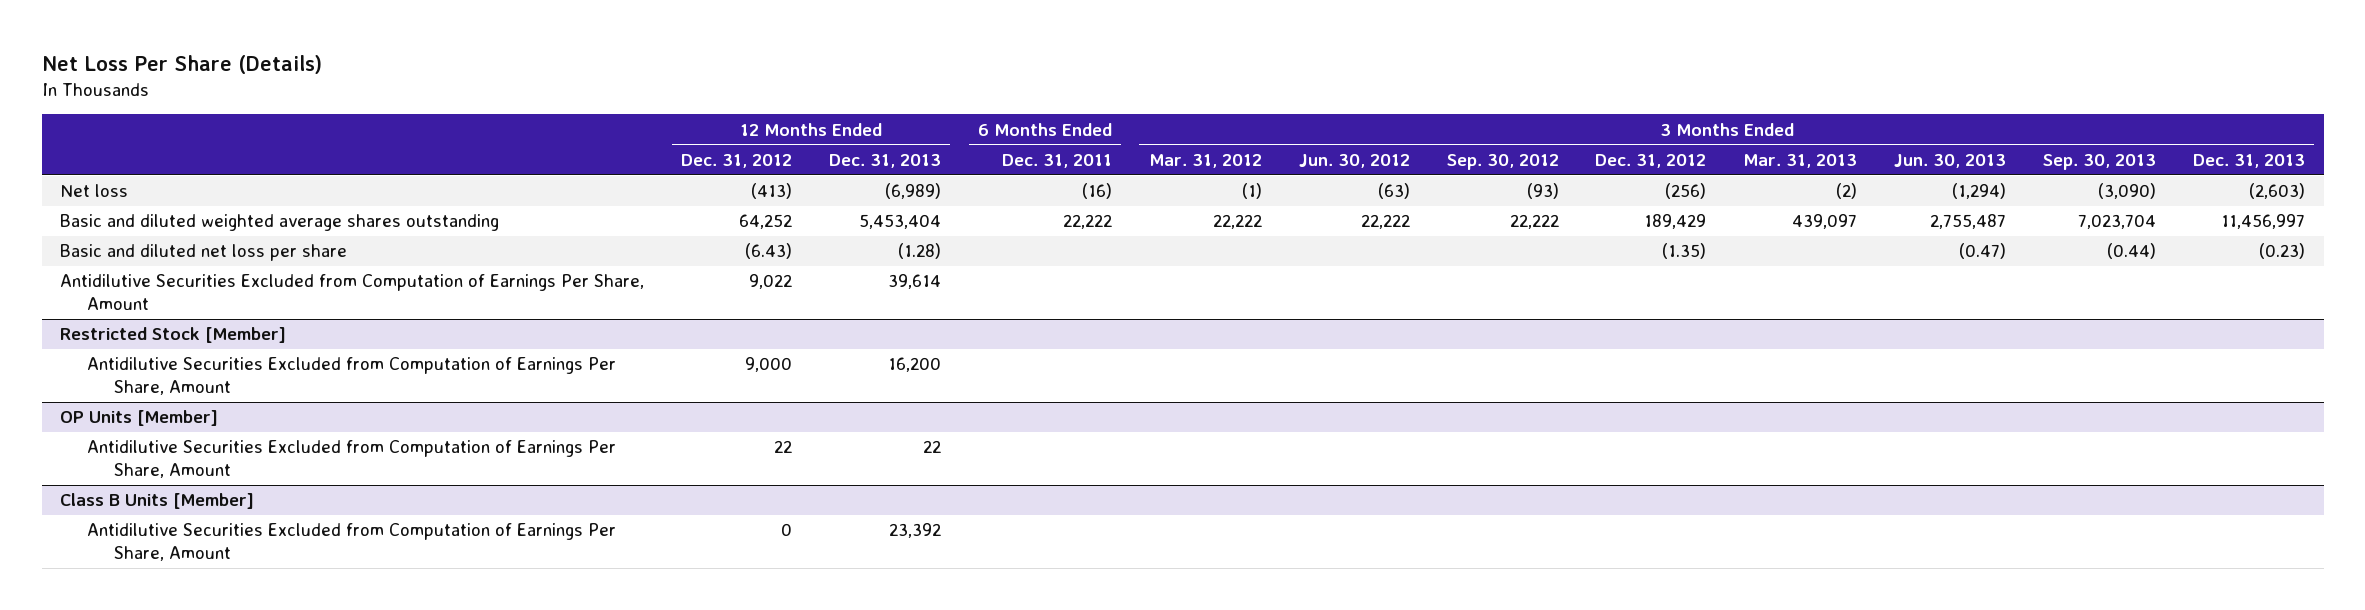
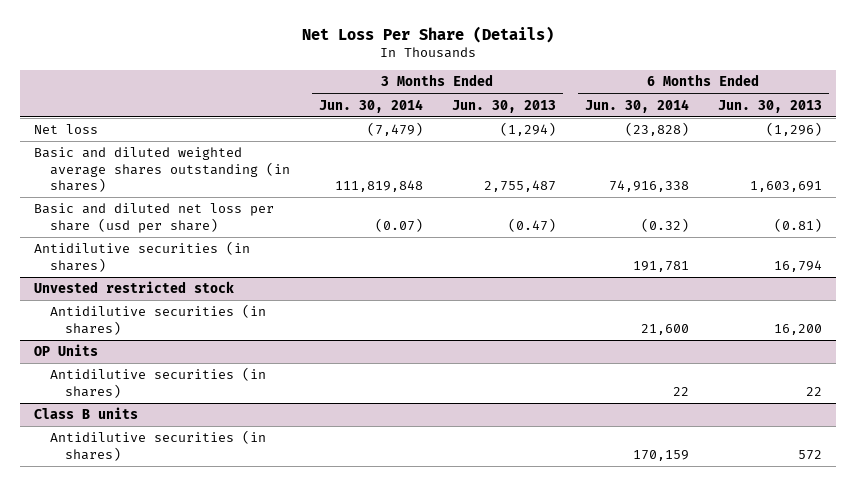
- | 12 Months Ended Dec. 31, 2012 | 12 Months Ended Dec. 31, 2013 | 6 Months Ended Dec. 31, 2011 | 3 Months Ended Mar. 31, 2012 | 3 Months Ended Jun. 30, 2012 | 3 Months Ended Sep. 30, 2012 | 3 Months Ended Dec. 31, 2012 | 3 Months Ended Mar. 31, 2013 | 3 Months Ended Jun. 30, 2013 | 3 Months Ended Sep. 30, 2013 | 3 Months Ended Dec. 31, 2013
+ | 3 Months Ended Jun. 30, 2014 | 3 Months Ended Jun. 30, 2013 | 6 Months Ended Jun. 30, 2014 | 6 Months Ended Jun. 30, 2013
- Basic and diluted weighted average shares outstanding | 64,252 | 5,453,404 | 22,222 | 22,222 | 22,222 | 22,222 | 189,429 | 439,097 | 2,755,487 | 7,023,704 | 11,456,997
- Basic and diluted net loss per share | (6.43) | (1.28) | | | | | (1.35) | | (0.47) | (0.44) | (0.23)
- Antidilutive Securities Excluded from Computation of Earnings Per Share, Amount | 9,022 | 39,614 | | | | | | | | |
- Restricted Stock [Member]
- Antidilutive Securities Excluded from Computation of Earnings Per Share, Amount | 9,000 | 16,200 | | | | | | | | |
- OP Units [Member]
- Antidilutive Securities Excluded from Computation of Earnings Per Share, Amount | 22 | 22 | | | | | | | | |
- Class B Units [Member]
- Antidilutive Securities Excluded from Computation of Earnings Per Share, Amount | 0 | 23,392 | | | | | | | | |
+ Basic and diluted weighted average shares outstanding (in shares) | 111,819,848 | 2,755,487 | 74,916,338 | 1,603,691
+ Basic and diluted net loss per share (usd per share) | (0.07) | (0.47) | (0.32) | (0.81)
+ Antidilutive securities (in shares) | | | 191,781 | 16,794
+ Unvested restricted stock
+ Antidilutive securities (in shares) | | | 21,600 | 16,200
+ OP Units
+ Antidilutive securities (in shares) | | | 22 | 22
+ Class B units
+ Antidilutive securities (in shares) | | | 170,159 | 572

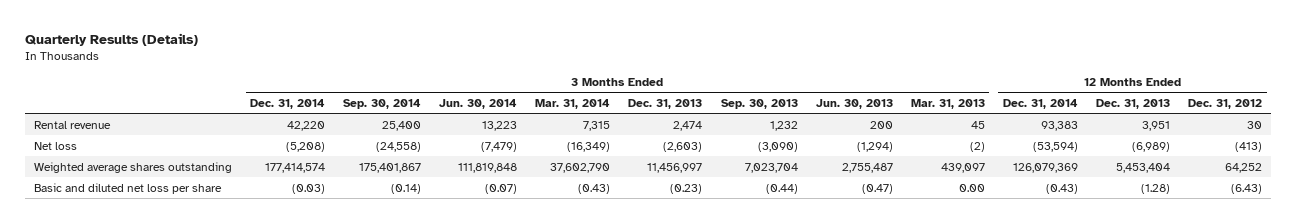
- Net Loss Per Share (Details)
+ Quarterly Results (Details)
- | 3 Months Ended Jun. 30, 2014 | 3 Months Ended Jun. 30, 2013 | 6 Months Ended Jun. 30, 2014 | 6 Months Ended Jun. 30, 2013
+ | 3 Months Ended Dec. 31, 2014 | 3 Months Ended Sep. 30, 2014 | 3 Months Ended Jun. 30, 2014 | 3 Months Ended Mar. 31, 2014 | 3 Months Ended Dec. 31, 2013 | 3 Months Ended Sep. 30, 2013 | 3 Months Ended Jun. 30, 2013 | 3 Months Ended Mar. 31, 2013 | 12 Months Ended Dec. 31, 2014 | 12 Months Ended Dec. 31, 2013 | 12 Months Ended Dec. 31, 2012
+ Rental revenue | 42,220 | 25,400 | 13,223 | 7,315 | 2,474 | 1,232 | 200 | 45 | 93,383 | 3,951 | 30
- Basic and diluted weighted average shares outstanding (in shares) | 111,819,848 | 2,755,487 | 74,916,338 | 1,603,691
- Basic and diluted net loss per share (usd per share) | (0.07) | (0.47) | (0.32) | (0.81)
- Antidilutive securities (in shares) | | | 191,781 | 16,794
- Unvested restricted stock
- Antidilutive securities (in shares) | | | 21,600 | 16,200
- OP Units
- Antidilutive securities (in shares) | | | 22 | 22
- Class B units
- Antidilutive securities (in shares) | | | 170,159 | 572
+ Weighted average shares outstanding | 177,414,574 | 175,401,867 | 111,819,848 | 37,602,790 | 11,456,997 | 7,023,704 | 2,755,487 | 439,097 | 126,079,369 | 5,453,404 | 64,252
+ Basic and diluted net loss per share | (0.03) | (0.14) | (0.07) | (0.43) | (0.23) | (0.44) | (0.47) | 0.00 | (0.43) | (1.28) | (6.43)

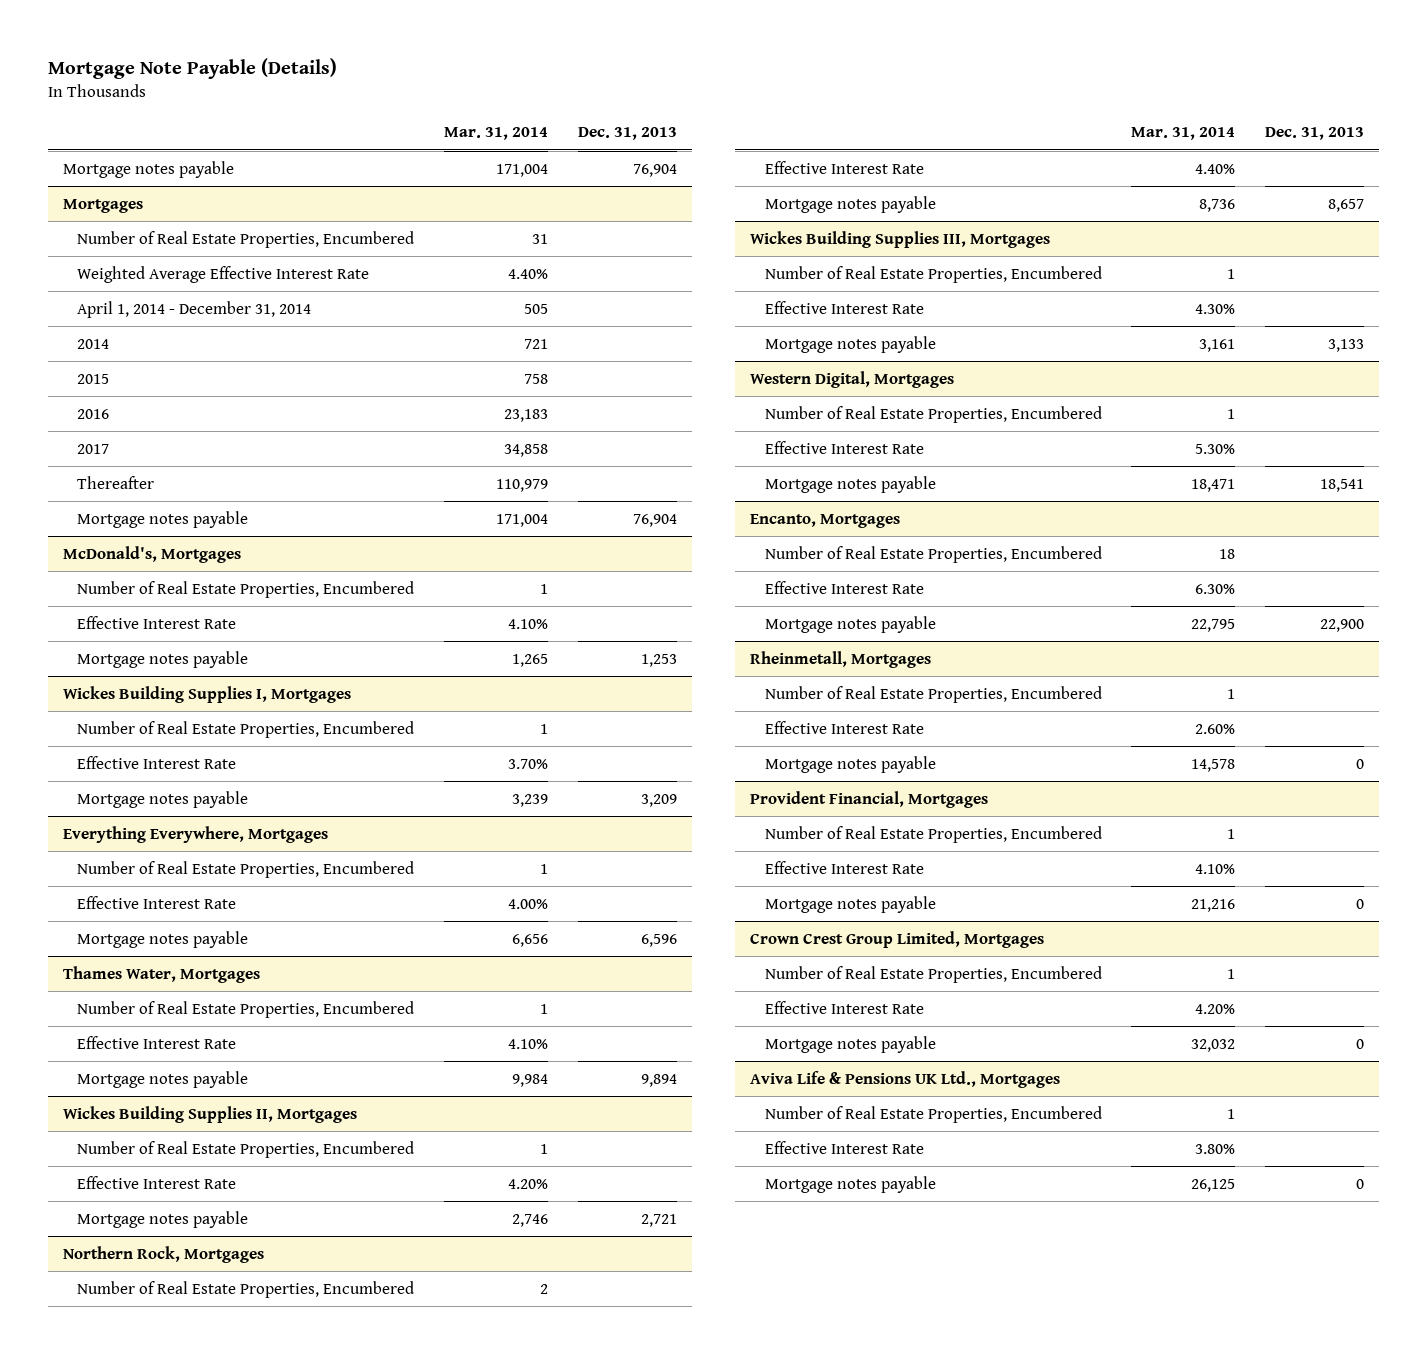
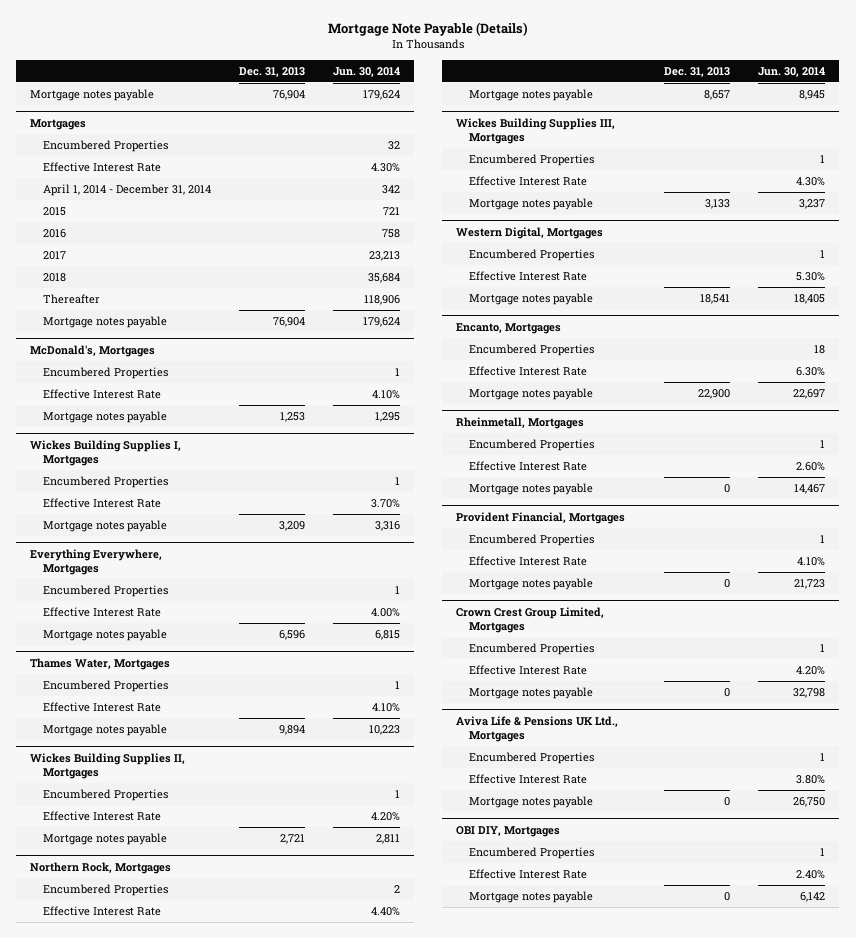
- | Mar. 31, 2014 | Dec. 31, 2013
+ | Dec. 31, 2013 | Jun. 30, 2014
@ Mortgages
- Number of Real Estate Properties, Encumbered | 31 |
- Weighted Average Effective Interest Rate | 4.40% |
+ Encumbered Properties | | 32
+ Effective Interest Rate | | 4.30%
- 2014 | 721 |
+ 2018 | | 35,684
@ McDonald's, Mortgages
- Number of Real Estate Properties, Encumbered | 1 |
+ Encumbered Properties | | 1
@ Wickes Building Supplies I, Mortgages
- Number of Real Estate Properties, Encumbered | 1 |
+ Encumbered Properties | | 1
@ Everything Everywhere, Mortgages
- Number of Real Estate Properties, Encumbered | 1 |
+ Encumbered Properties | | 1
@ Thames Water, Mortgages
- Number of Real Estate Properties, Encumbered | 1 |
+ Encumbered Properties | | 1
@ Wickes Building Supplies II, Mortgages
- Number of Real Estate Properties, Encumbered | 1 |
+ Encumbered Properties | | 1
@ Northern Rock, Mortgages
- Number of Real Estate Properties, Encumbered | 2 |
+ Encumbered Properties | | 2
@ Wickes Building Supplies III, Mortgages
- Number of Real Estate Properties, Encumbered | 1 |
+ Encumbered Properties | | 1
@ Western Digital, Mortgages
- Number of Real Estate Properties, Encumbered | 1 |
+ Encumbered Properties | | 1
@ Encanto, Mortgages
- Number of Real Estate Properties, Encumbered | 18 |
+ Encumbered Properties | | 18
@ Rheinmetall, Mortgages
- Number of Real Estate Properties, Encumbered | 1 |
+ Encumbered Properties | | 1
@ Provident Financial, Mortgages
- Number of Real Estate Properties, Encumbered | 1 |
+ Encumbered Properties | | 1
@ Crown Crest Group Limited, Mortgages
- Number of Real Estate Properties, Encumbered | 1 |
+ Encumbered Properties | | 1
@ Aviva Life & Pensions UK Ltd., Mortgages
- Number of Real Estate Properties, Encumbered | 1 |
+ Encumbered Properties | | 1
+ OBI DIY, Mortgages
+ Encumbered Properties | | 1
+ Effective Interest Rate | | 2.40%
+ Mortgage notes payable | 0 | 6,142

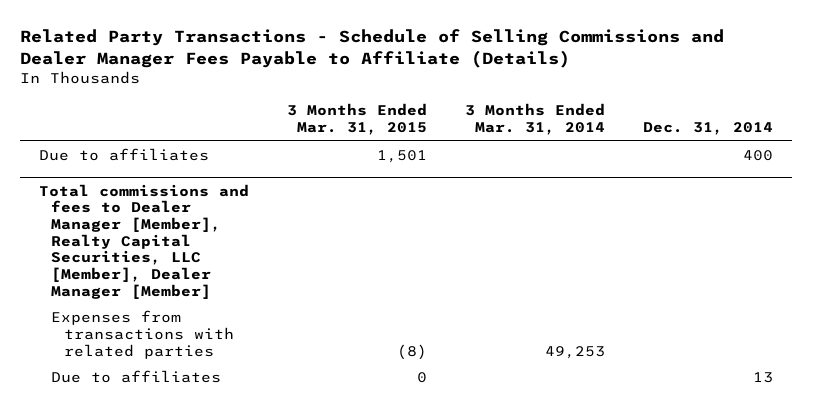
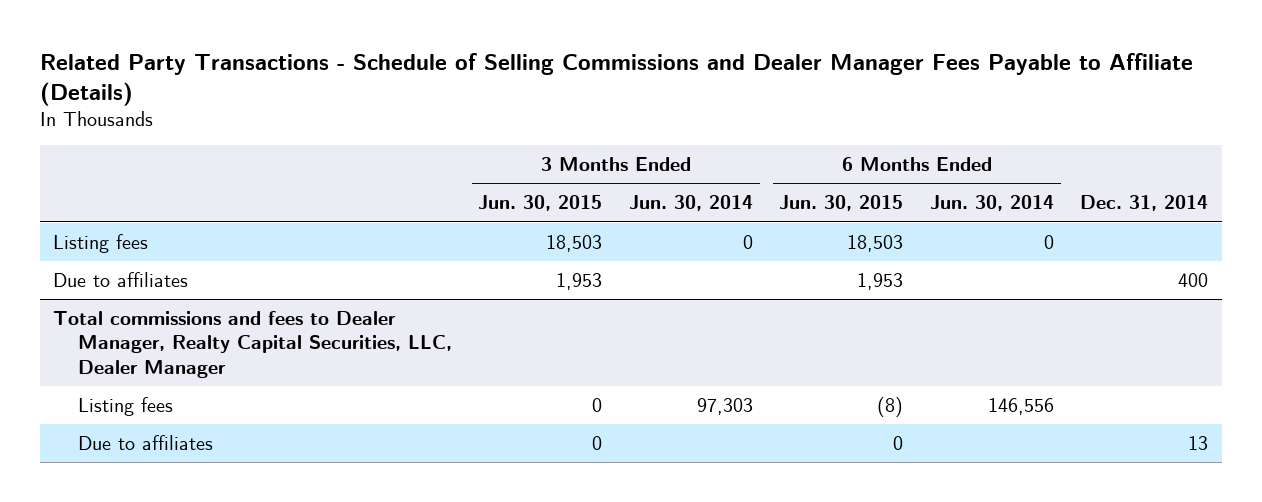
- | 3 Months Ended Mar. 31, 2015 | 3 Months Ended Mar. 31, 2014 | Dec. 31, 2014
+ | 3 Months Ended Jun. 30, 2015 | 3 Months Ended Jun. 30, 2014 | 6 Months Ended Jun. 30, 2015 | 6 Months Ended Jun. 30, 2014 | Dec. 31, 2014
+ Listing fees | 18,503 | 0 | 18,503 | 0 |
- Total commissions and fees to Dealer Manager [Member], Realty Capital Securities, LLC [Member], Dealer Manager [Member]
- Expenses from transactions with related parties | (8) | 49,253 |
+ Total commissions and fees to Dealer Manager, Realty Capital Securities, LLC, Dealer Manager
+ Listing fees | 0 | 97,303 | (8) | 146,556 |

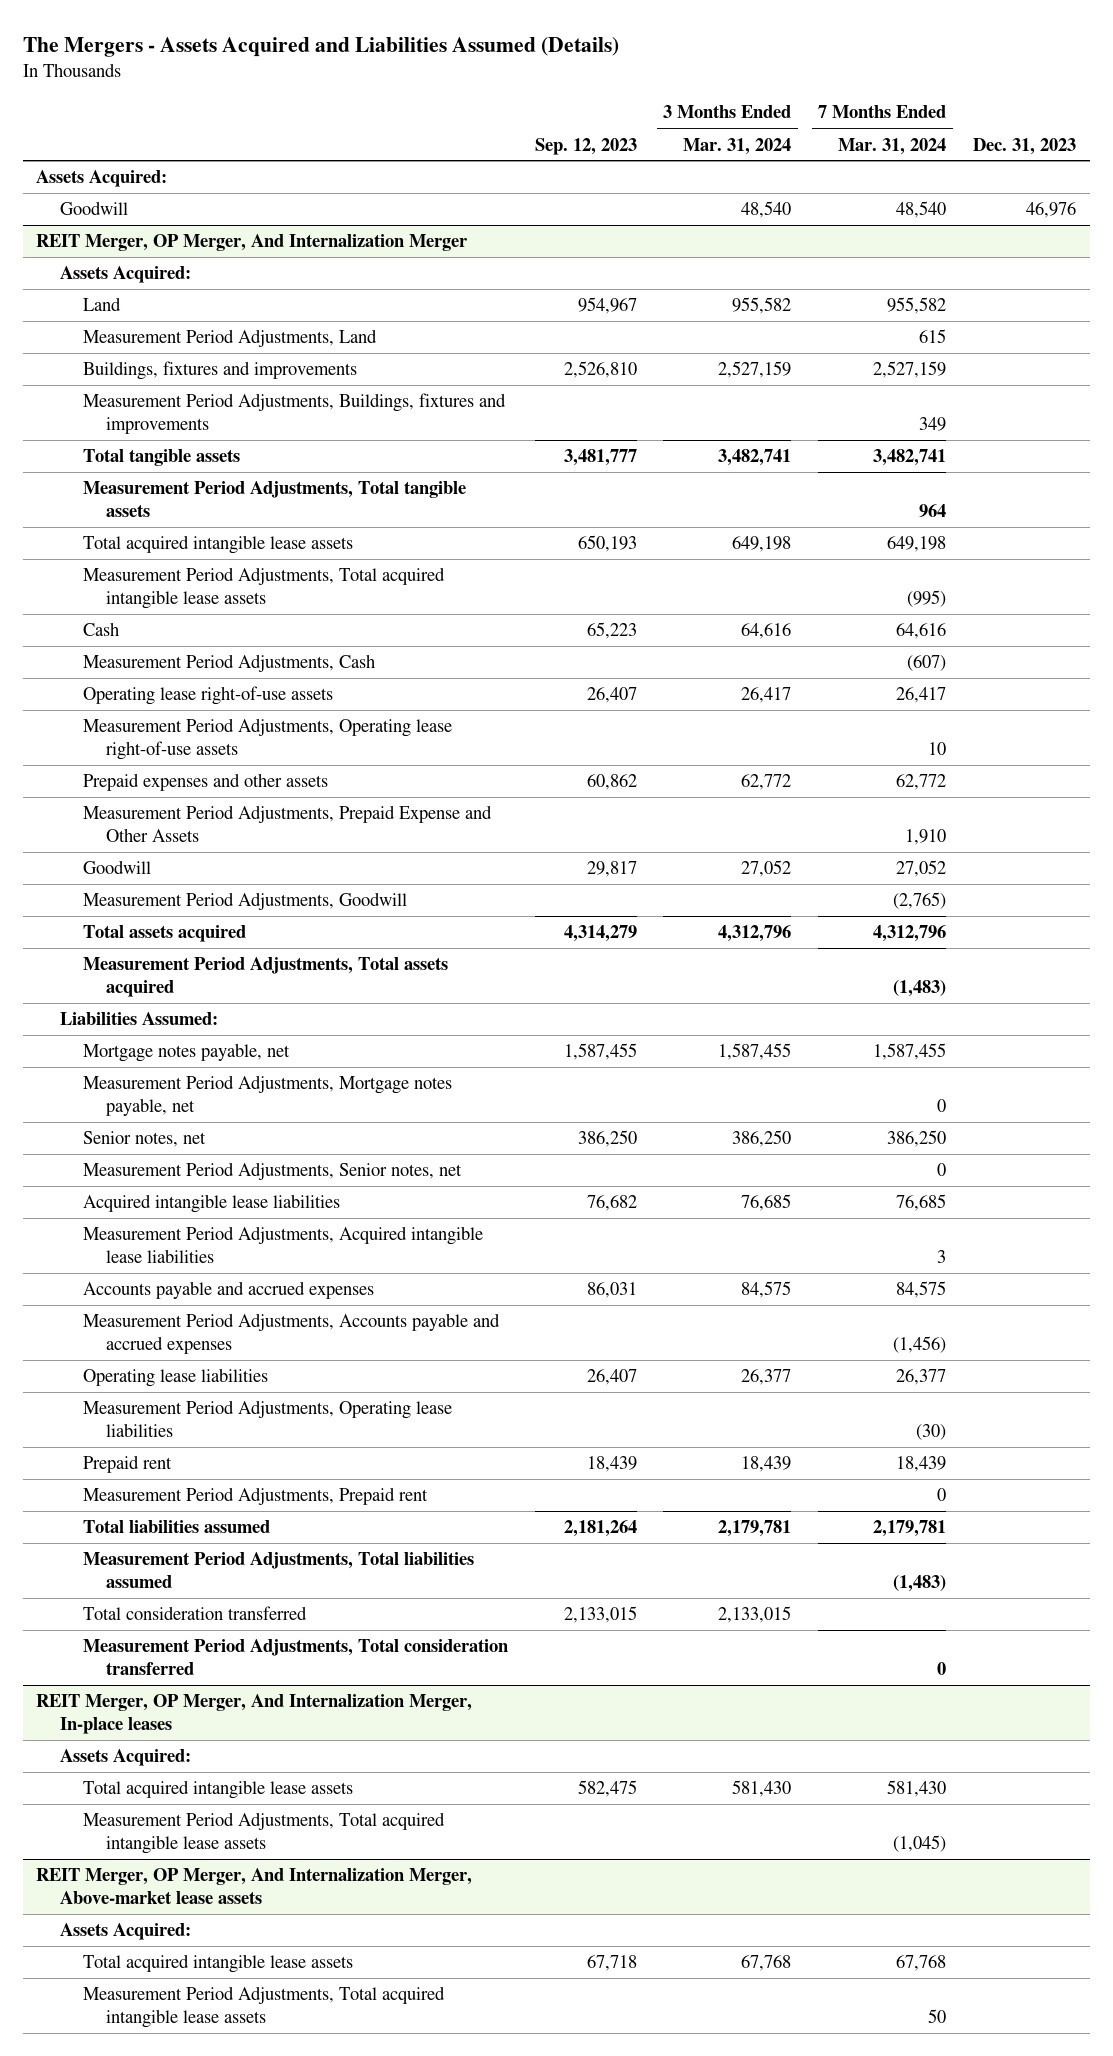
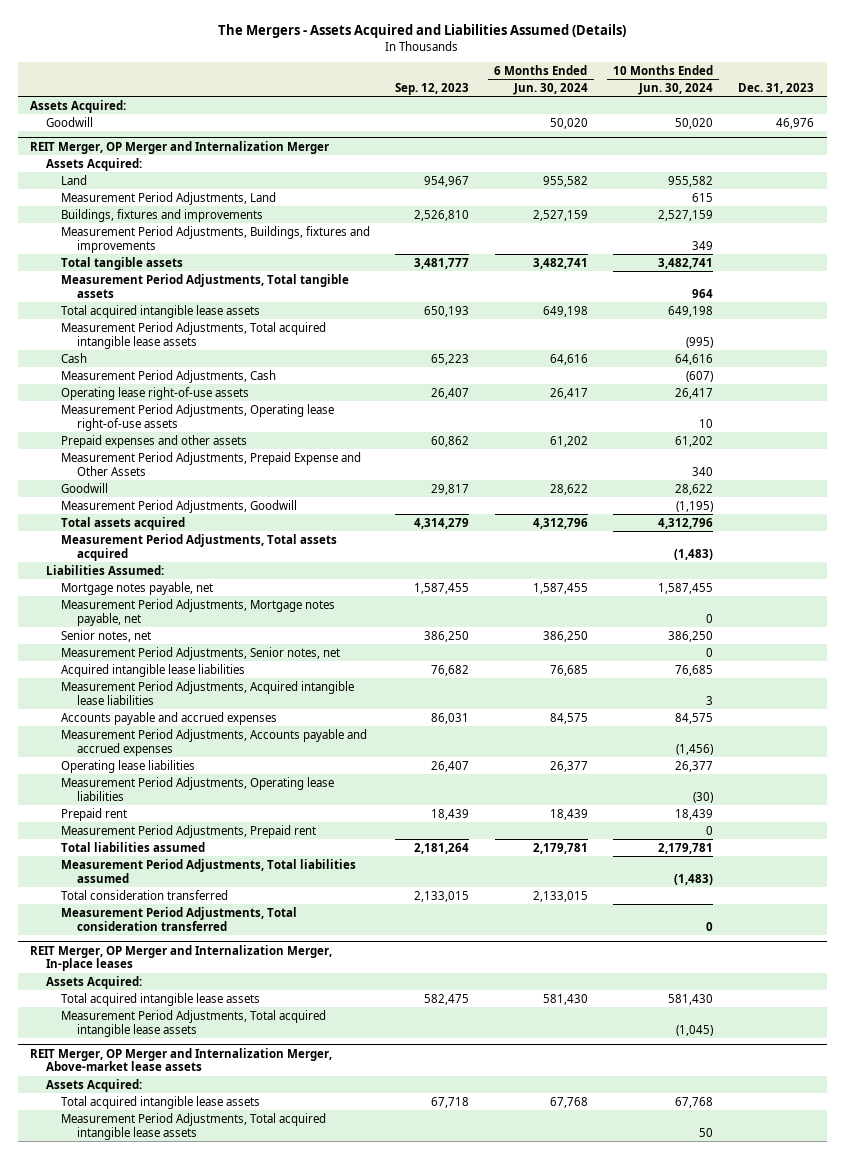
- | Sep. 12, 2023 | 3 Months Ended Mar. 31, 2024 | 7 Months Ended Mar. 31, 2024 | Dec. 31, 2023
+ | Sep. 12, 2023 | 6 Months Ended Jun. 30, 2024 | 10 Months Ended Jun. 30, 2024 | Dec. 31, 2023
- REIT Merger, OP Merger, And Internalization Merger
+ REIT Merger, OP Merger and Internalization Merger
- REIT Merger, OP Merger, And Internalization Merger, In-place leases
+ REIT Merger, OP Merger and Internalization Merger, In-place leases
- REIT Merger, OP Merger, And Internalization Merger, Above-market lease assets
+ REIT Merger, OP Merger and Internalization Merger, Above-market lease assets

